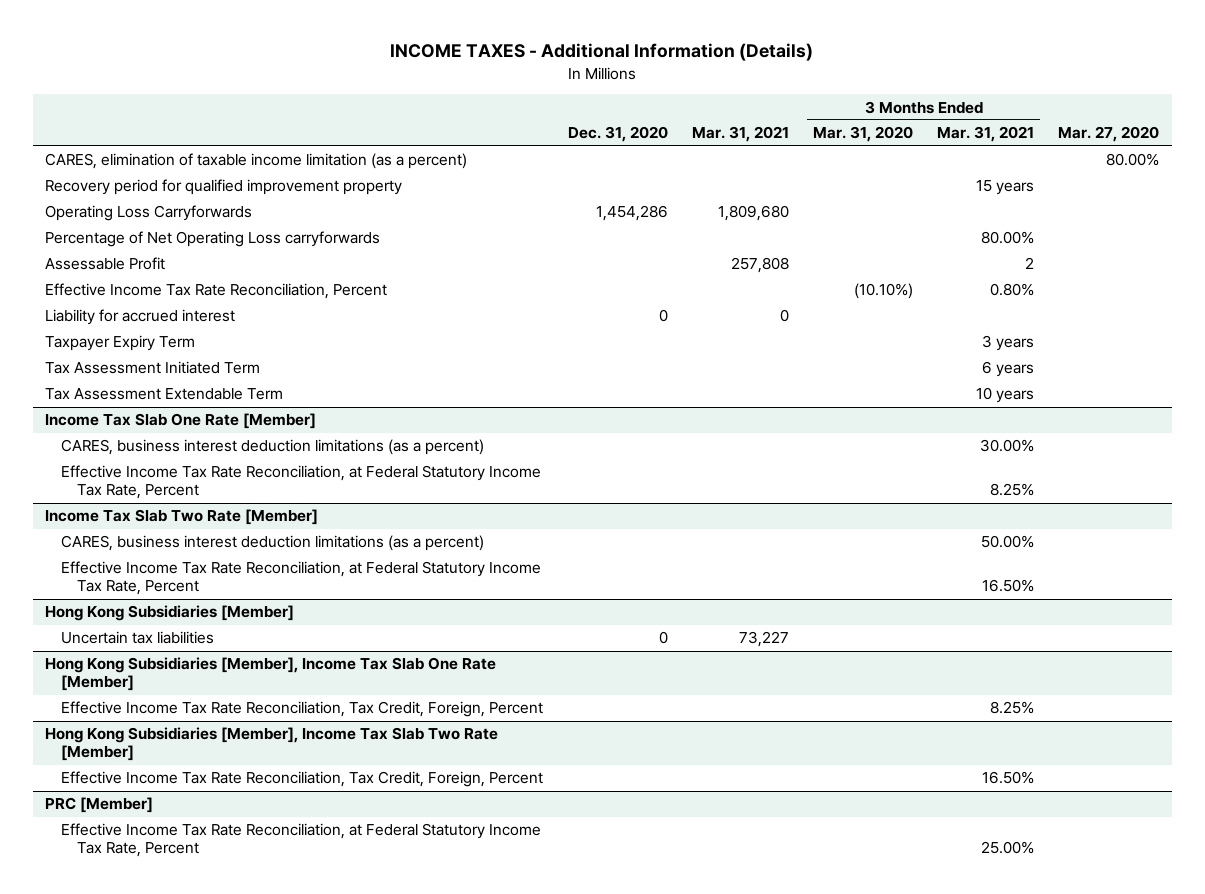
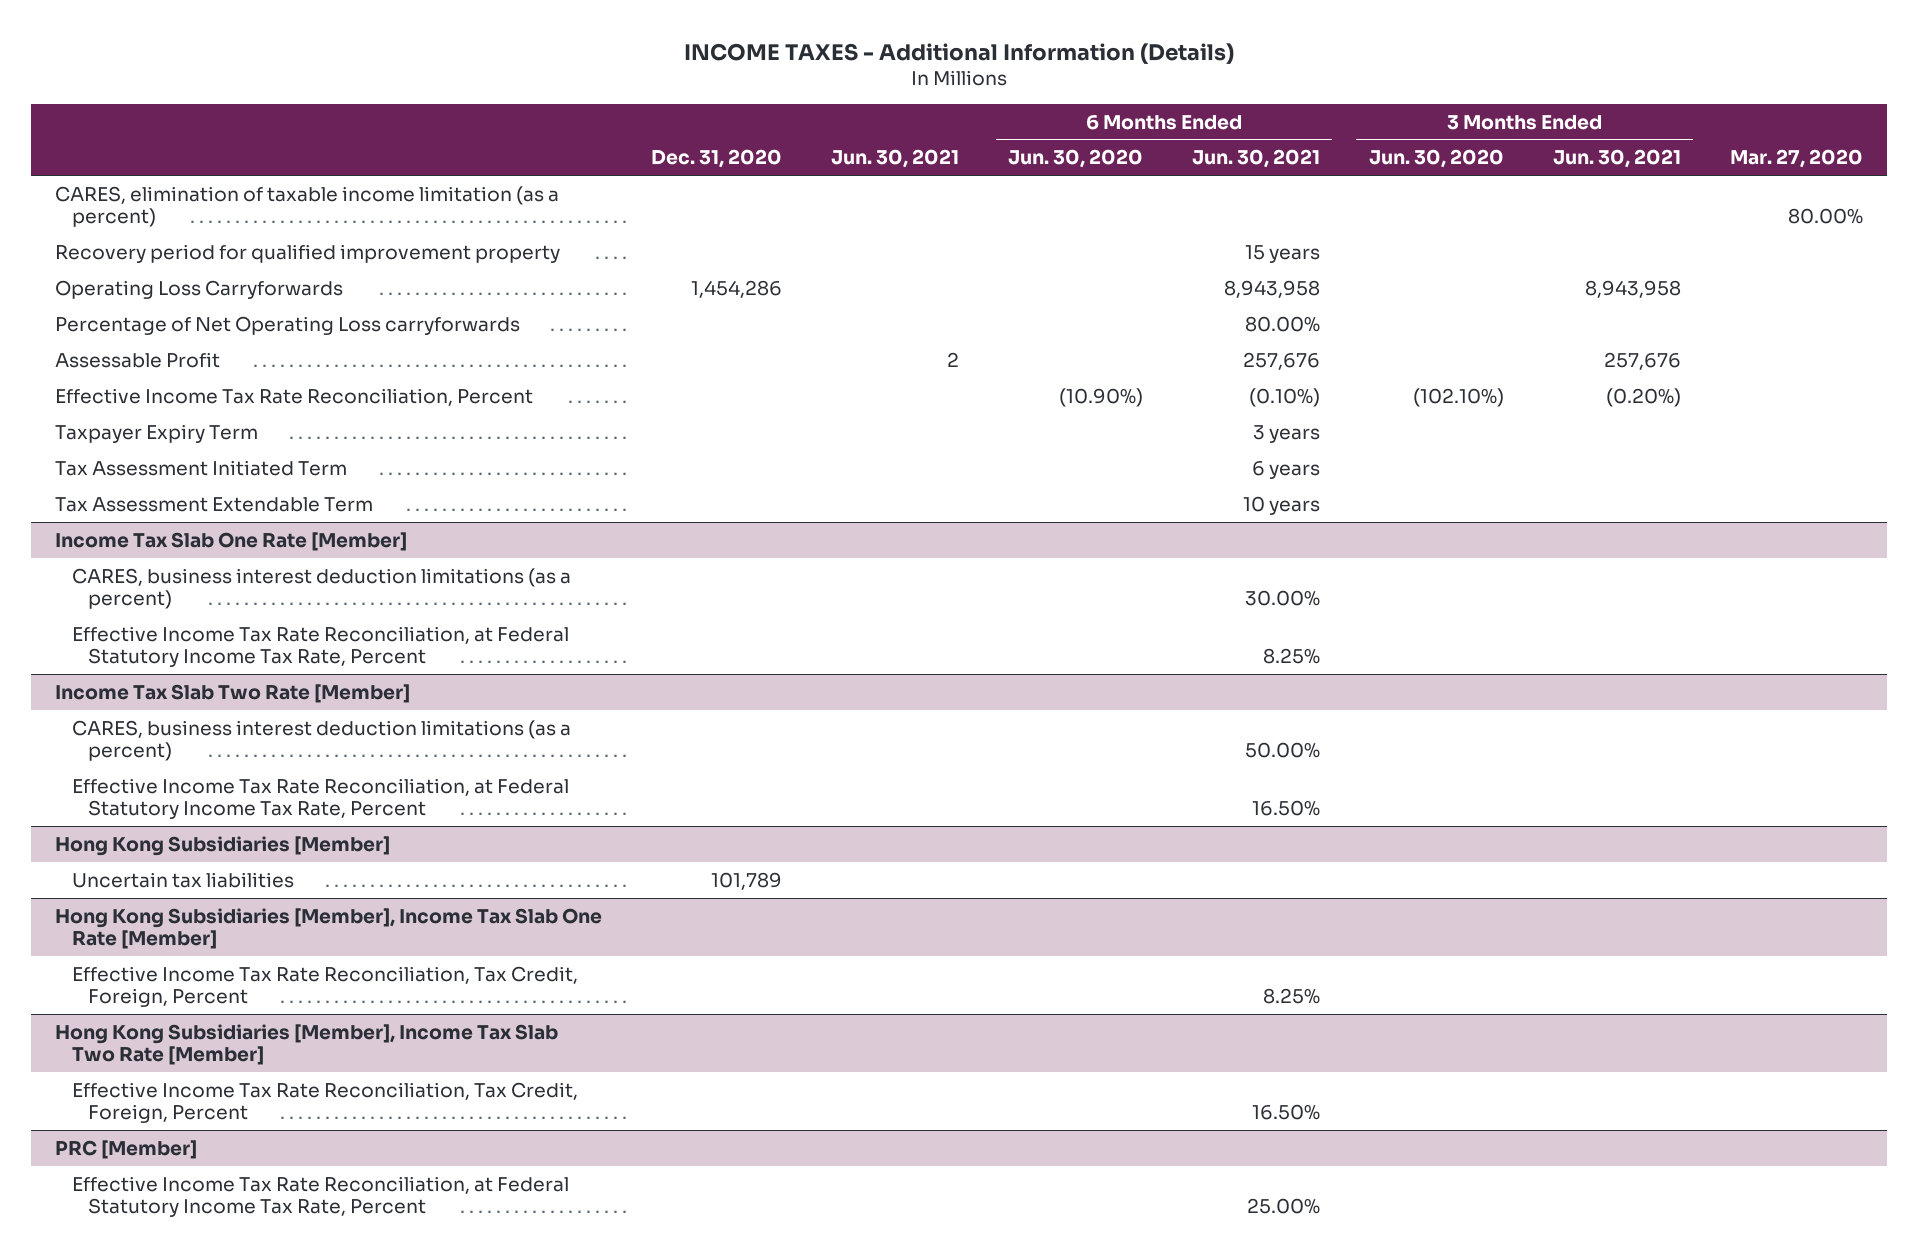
- | Dec. 31, 2020 | Mar. 31, 2021 | 3 Months Ended Mar. 31, 2020 | 3 Months Ended Mar. 31, 2021 | Mar. 27, 2020
+ | Dec. 31, 2020 | Jun. 30, 2021 | 6 Months Ended Jun. 30, 2020 | 6 Months Ended Jun. 30, 2021 | 3 Months Ended Jun. 30, 2020 | 3 Months Ended Jun. 30, 2021 | Mar. 27, 2020
- Liability for accrued interest | 0 | 0 | | |
@ Hong Kong Subsidiaries [Member]
- Uncertain tax liabilities | 0 | 73,227 | | |
+ Uncertain tax liabilities | 101,789 | | | | | |

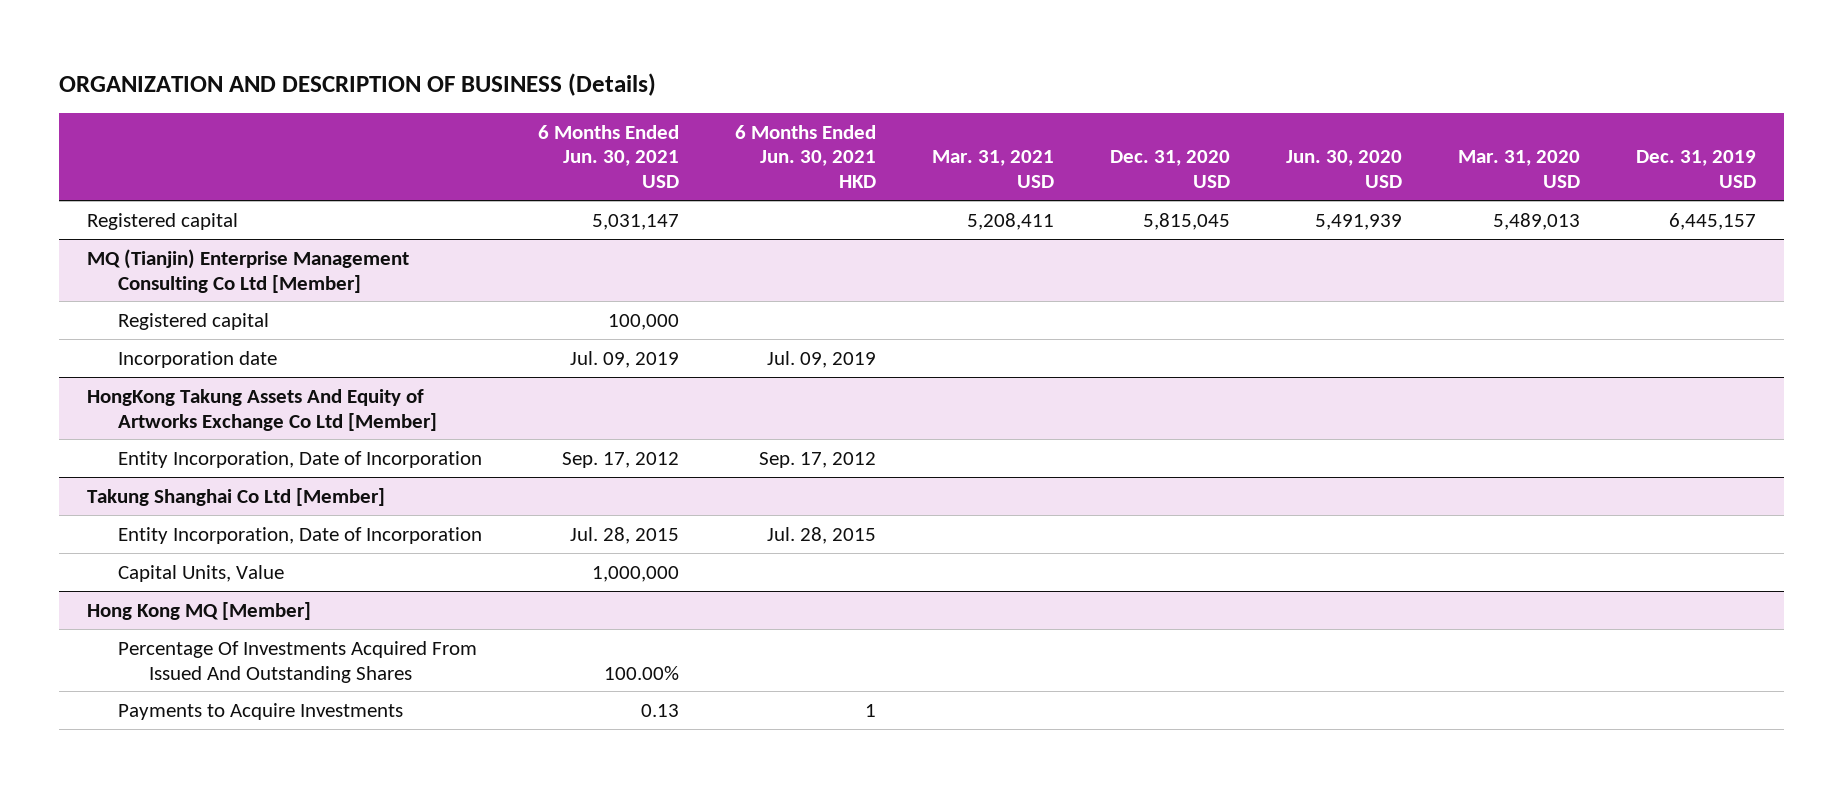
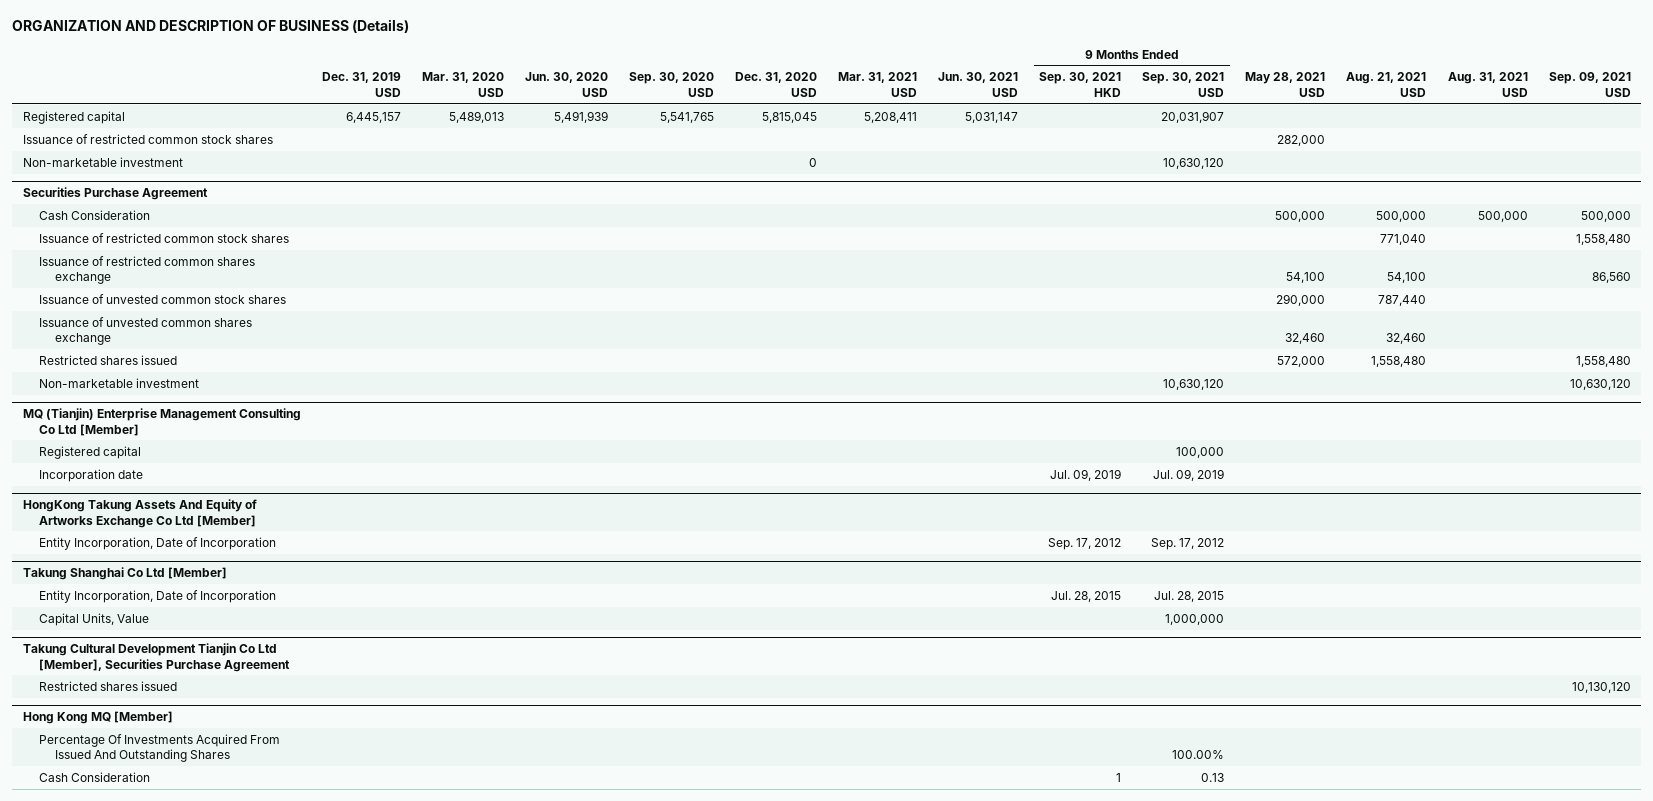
- | 6 Months Ended Jun. 30, 2021 USD | 6 Months Ended Jun. 30, 2021 HKD | Mar. 31, 2021 USD | Dec. 31, 2020 USD | Jun. 30, 2020 USD | Mar. 31, 2020 USD | Dec. 31, 2019 USD
+ | Dec. 31, 2019 USD | Mar. 31, 2020 USD | Jun. 30, 2020 USD | Sep. 30, 2020 USD | Dec. 31, 2020 USD | Mar. 31, 2021 USD | Jun. 30, 2021 USD | 9 Months Ended Sep. 30, 2021 HKD | 9 Months Ended Sep. 30, 2021 USD | May 28, 2021 USD | Aug. 21, 2021 USD | Aug. 31, 2021 USD | Sep. 09, 2021 USD
+ Issuance of restricted common stock shares | | | | | | | | | | 282,000 | | |
+ Non-marketable investment | | | | | 0 | | | | 10,630,120 | | | |
+ Securities Purchase Agreement
+ Cash Consideration | | | | | | | | | | 500,000 | 500,000 | 500,000 | 500,000
+ Issuance of restricted common stock shares | | | | | | | | | | | 771,040 | | 1,558,480
+ Issuance of restricted common shares exchange | | | | | | | | | | 54,100 | 54,100 | | 86,560
+ Issuance of unvested common stock shares | | | | | | | | | | 290,000 | 787,440 | |
+ Issuance of unvested common shares exchange | | | | | | | | | | 32,460 | 32,460 | |
+ Restricted shares issued | | | | | | | | | | 572,000 | 1,558,480 | | 1,558,480
+ Non-marketable investment | | | | | | | | | 10,630,120 | | | | 10,630,120
+ Takung Cultural Development Tianjin Co Ltd [Member], Securities Purchase Agreement
+ Restricted shares issued | | | | | | | | | | | | | 10,130,120
@ Hong Kong MQ [Member]
- Payments to Acquire Investments | 0.13 | 1 | | | | |
+ Cash Consideration | | | | | | | | 1 | 0.13 | | | |

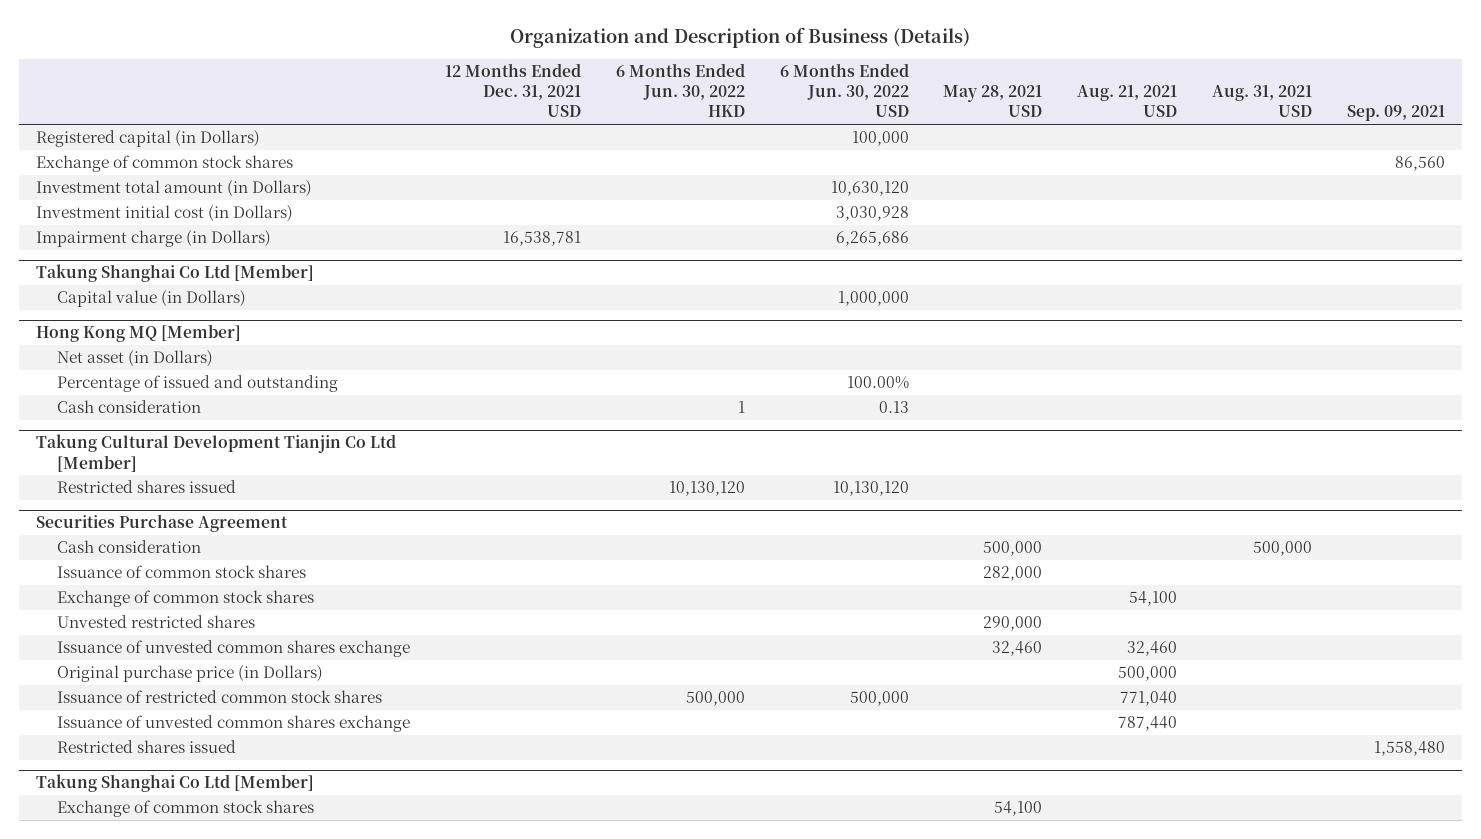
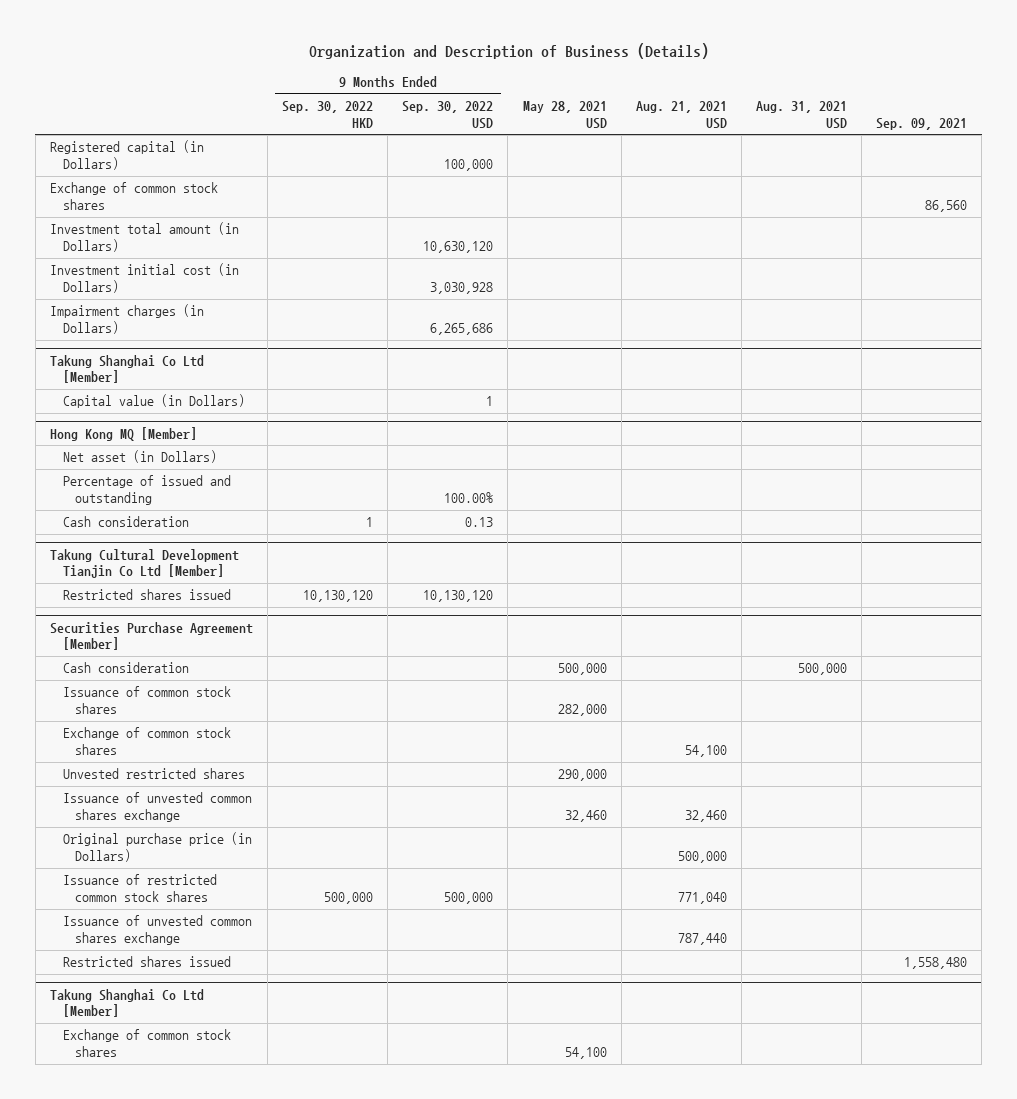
- | 12 Months Ended Dec. 31, 2021 USD | 6 Months Ended Jun. 30, 2022 HKD | 6 Months Ended Jun. 30, 2022 USD | May 28, 2021 USD | Aug. 21, 2021 USD | Aug. 31, 2021 USD | Sep. 09, 2021
+ | 9 Months Ended Sep. 30, 2022 HKD | 9 Months Ended Sep. 30, 2022 USD | May 28, 2021 USD | Aug. 21, 2021 USD | Aug. 31, 2021 USD | Sep. 09, 2021
- Impairment charge (in Dollars) | 16,538,781 | | 6,265,686 | | | |
+ Impairment charges (in Dollars) | | 6,265,686 | | | |
- Securities Purchase Agreement
+ Securities Purchase Agreement [Member]

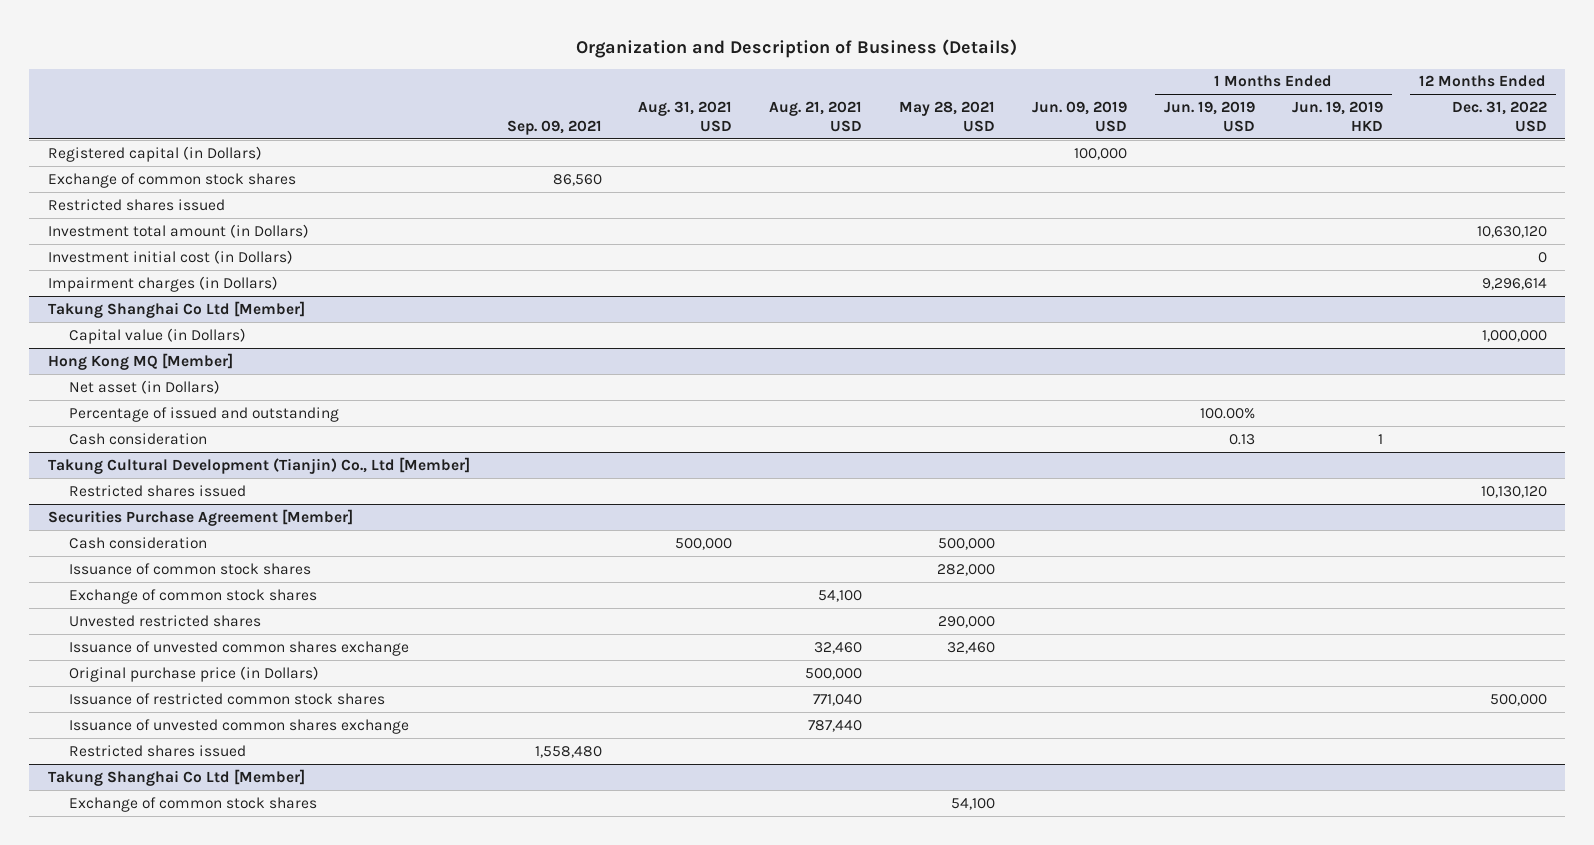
- | 9 Months Ended Sep. 30, 2022 HKD | 9 Months Ended Sep. 30, 2022 USD | May 28, 2021 USD | Aug. 21, 2021 USD | Aug. 31, 2021 USD | Sep. 09, 2021
+ | Sep. 09, 2021 | Aug. 31, 2021 USD | Aug. 21, 2021 USD | May 28, 2021 USD | Jun. 09, 2019 USD | 1 Months Ended Jun. 19, 2019 USD | 1 Months Ended Jun. 19, 2019 HKD | 12 Months Ended Dec. 31, 2022 USD
+ Restricted shares issued
- Takung Cultural Development Tianjin Co Ltd [Member]
+ Takung Cultural Development (Tianjin) Co., Ltd [Member]

